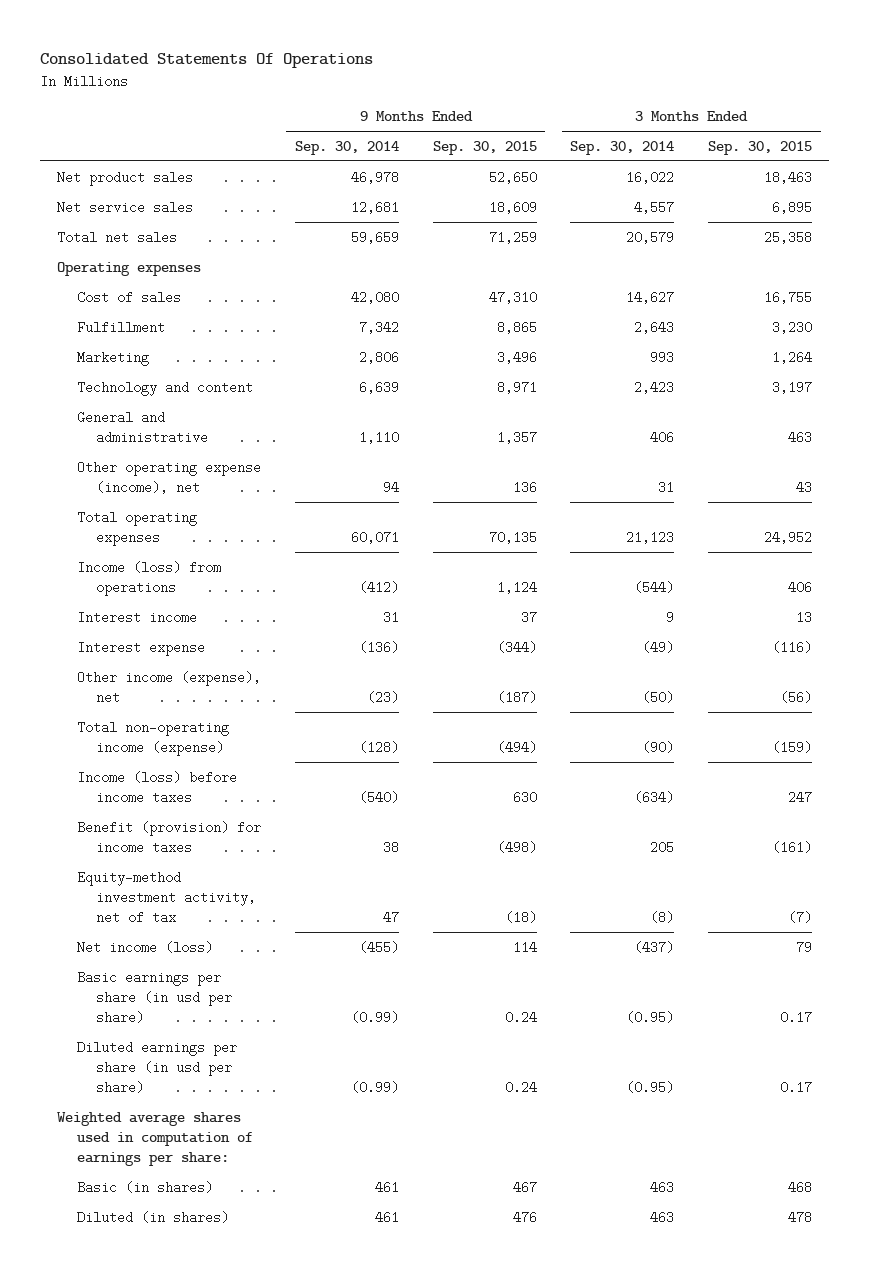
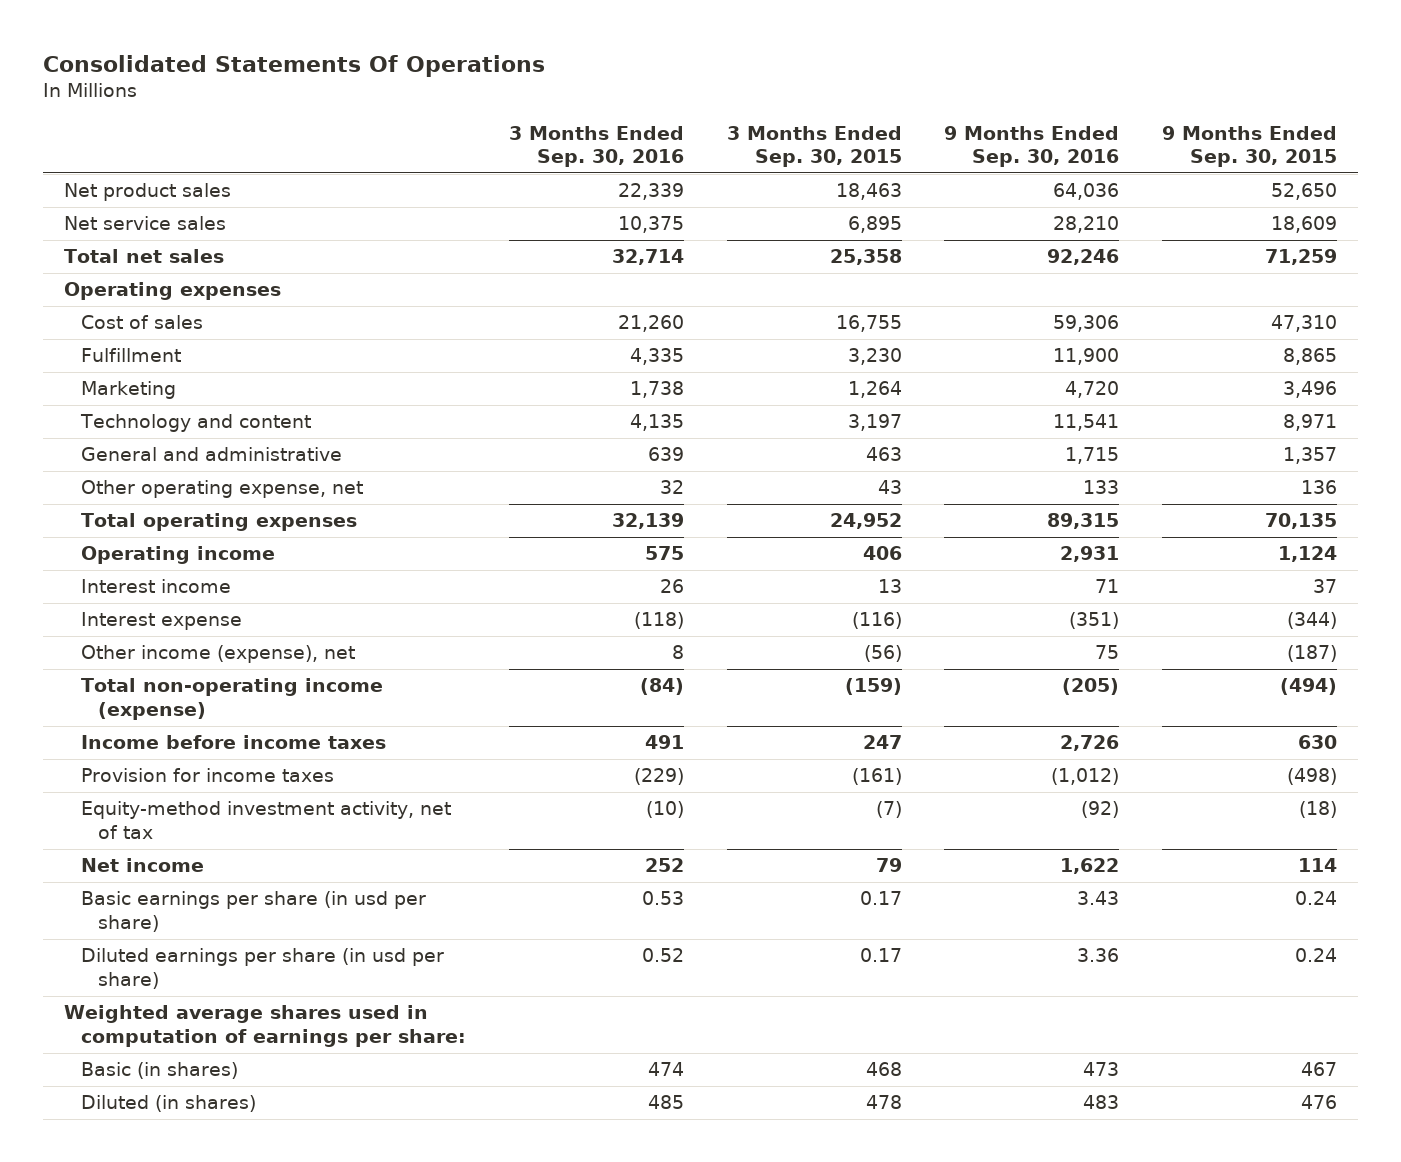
- | 9 Months Ended Sep. 30, 2014 | 9 Months Ended Sep. 30, 2015 | 3 Months Ended Sep. 30, 2014 | 3 Months Ended Sep. 30, 2015
+ | 3 Months Ended Sep. 30, 2016 | 3 Months Ended Sep. 30, 2015 | 9 Months Ended Sep. 30, 2016 | 9 Months Ended Sep. 30, 2015
- Other operating expense (income), net | 94 | 136 | 31 | 43
+ Other operating expense, net | 32 | 43 | 133 | 136
- Income (loss) from operations | (412) | 1,124 | (544) | 406
+ Operating income | 575 | 406 | 2,931 | 1,124
- Income (loss) before income taxes | (540) | 630 | (634) | 247
- Benefit (provision) for income taxes | 38 | (498) | 205 | (161)
+ Income before income taxes | 491 | 247 | 2,726 | 630
+ Provision for income taxes | (229) | (161) | (1,012) | (498)
- Net income (loss) | (455) | 114 | (437) | 79
+ Net income | 252 | 79 | 1,622 | 114

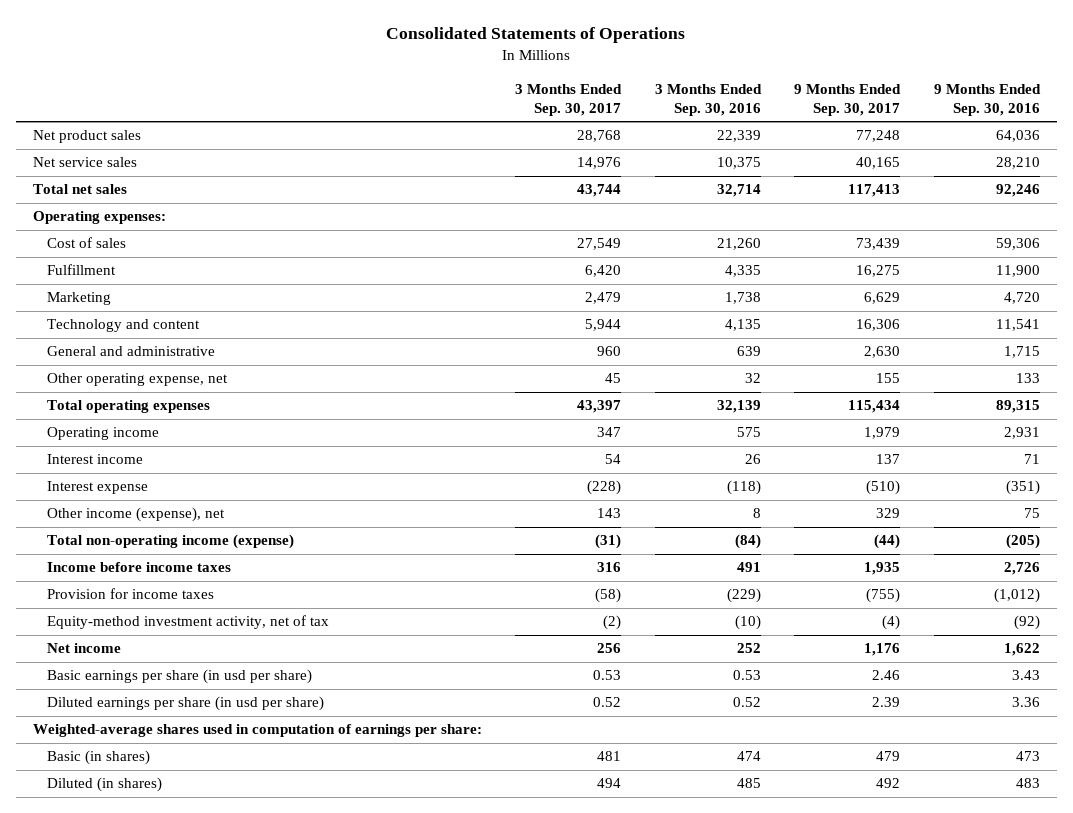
- Consolidated Statements Of Operations
+ Consolidated Statements of Operations
- | 3 Months Ended Sep. 30, 2016 | 3 Months Ended Sep. 30, 2015 | 9 Months Ended Sep. 30, 2016 | 9 Months Ended Sep. 30, 2015
+ | 3 Months Ended Sep. 30, 2017 | 3 Months Ended Sep. 30, 2016 | 9 Months Ended Sep. 30, 2017 | 9 Months Ended Sep. 30, 2016
- Operating expenses
+ Operating expenses:
- Weighted average shares used in computation of earnings per share:
+ Weighted-average shares used in computation of earnings per share:

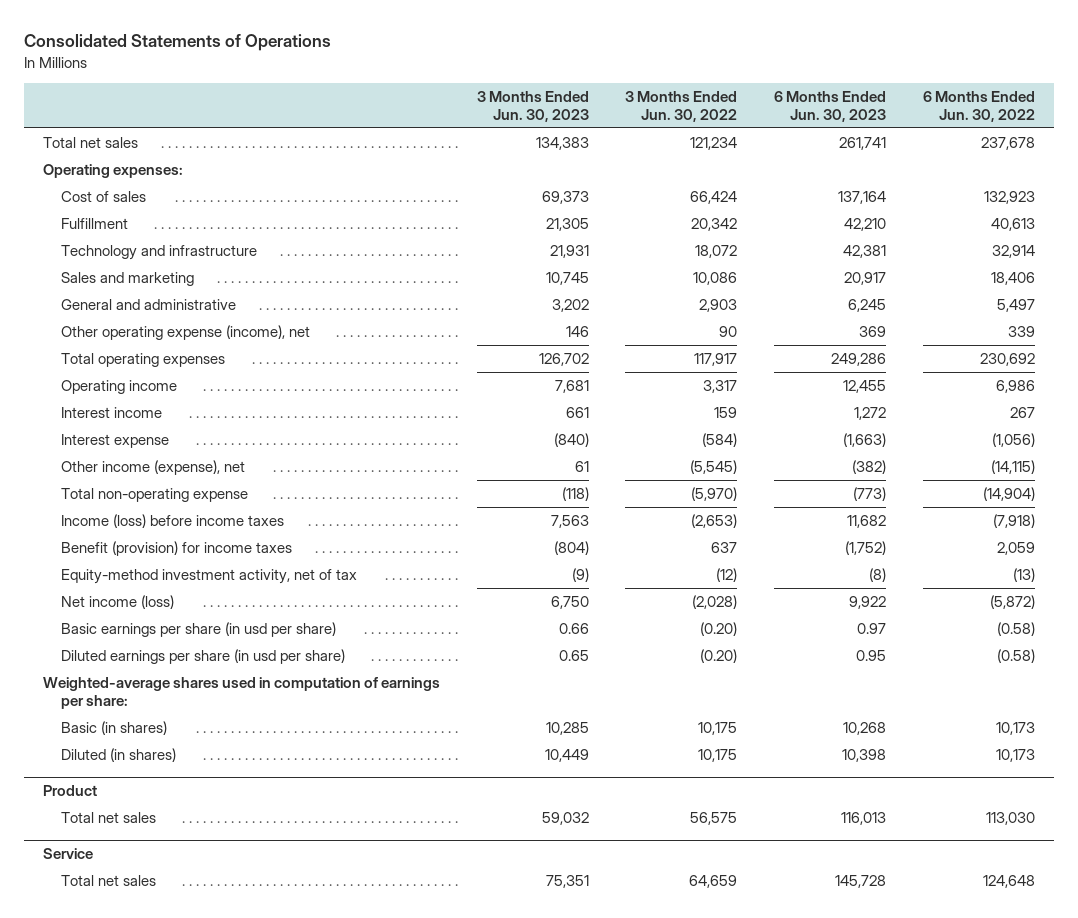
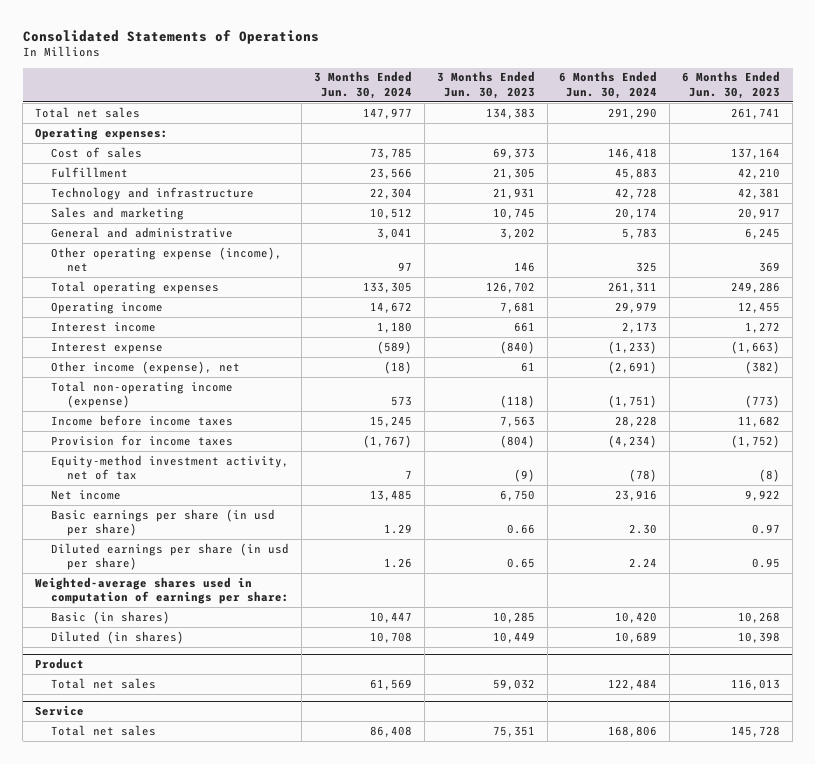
- | 3 Months Ended Jun. 30, 2023 | 3 Months Ended Jun. 30, 2022 | 6 Months Ended Jun. 30, 2023 | 6 Months Ended Jun. 30, 2022
+ | 3 Months Ended Jun. 30, 2024 | 3 Months Ended Jun. 30, 2023 | 6 Months Ended Jun. 30, 2024 | 6 Months Ended Jun. 30, 2023
- Total non-operating expense | (118) | (5,970) | (773) | (14,904)
- Income (loss) before income taxes | 7,563 | (2,653) | 11,682 | (7,918)
- Benefit (provision) for income taxes | (804) | 637 | (1,752) | 2,059
+ Total non-operating income (expense) | 573 | (118) | (1,751) | (773)
+ Income before income taxes | 15,245 | 7,563 | 28,228 | 11,682
+ Provision for income taxes | (1,767) | (804) | (4,234) | (1,752)
- Net income (loss) | 6,750 | (2,028) | 9,922 | (5,872)
+ Net income | 13,485 | 6,750 | 23,916 | 9,922

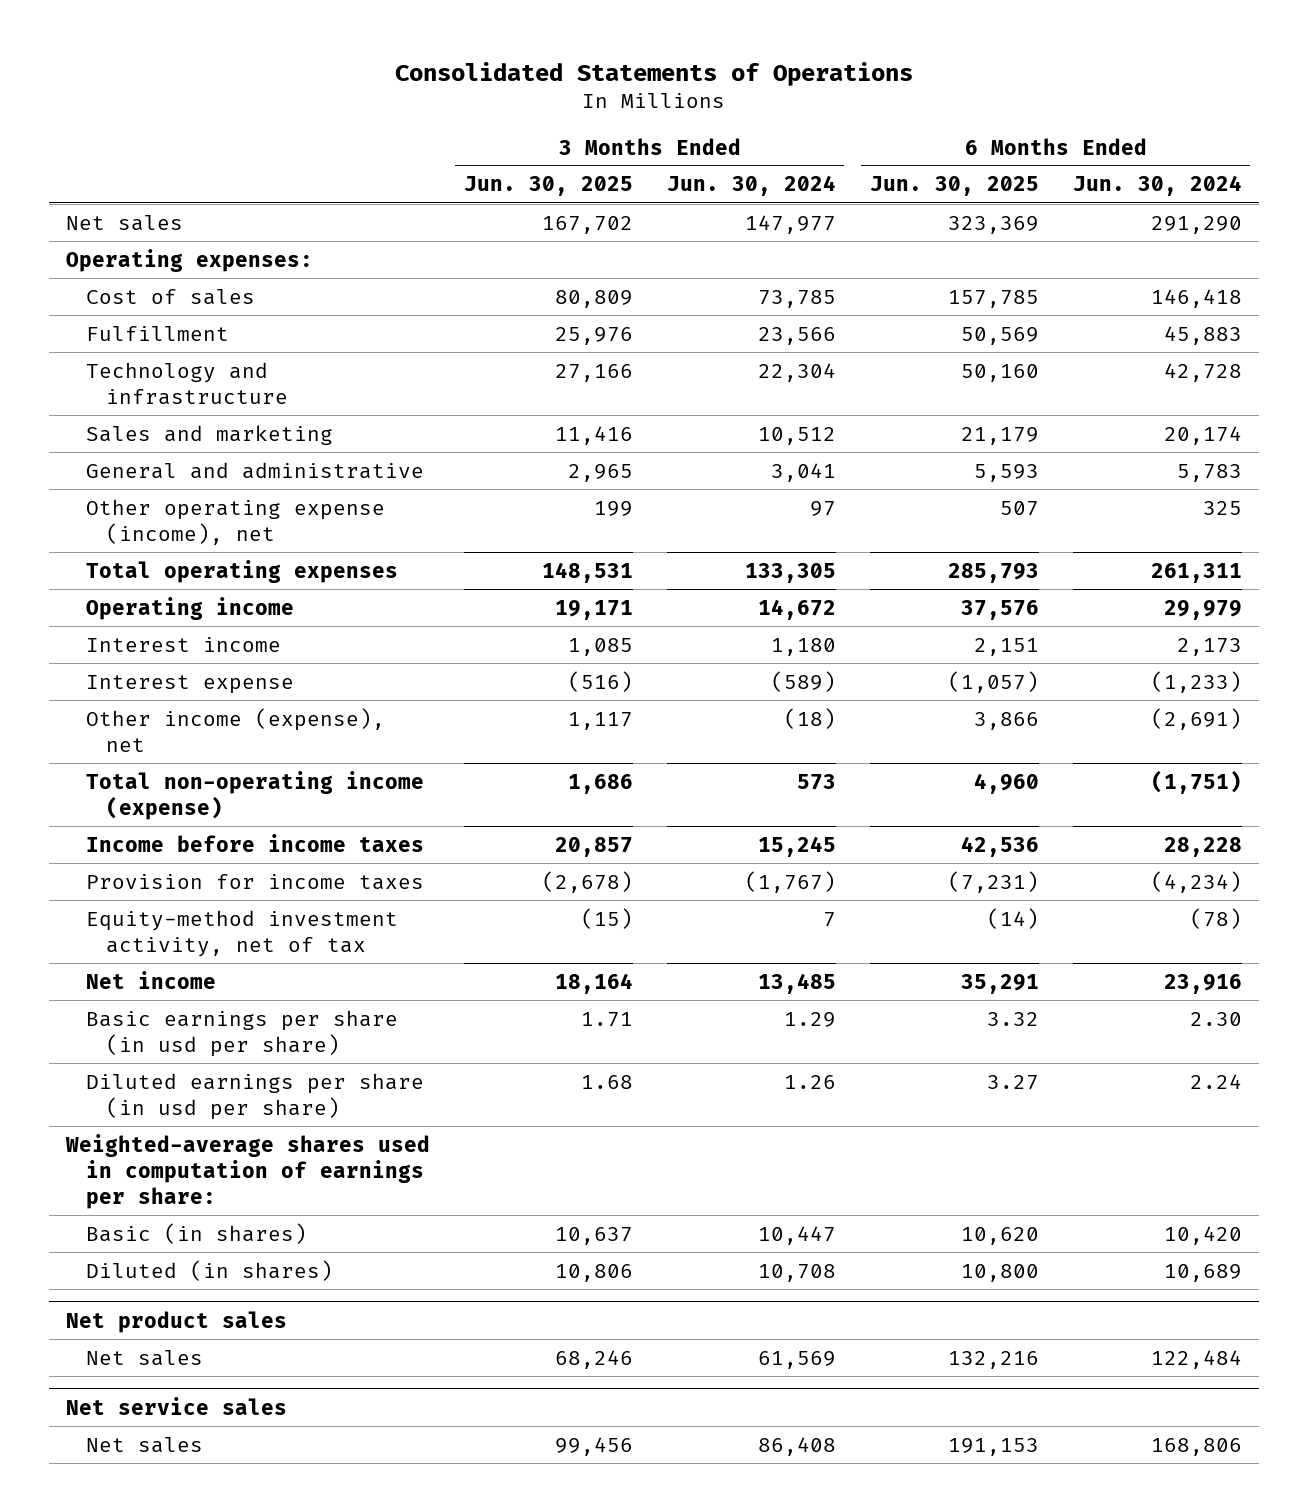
- | 3 Months Ended Jun. 30, 2024 | 3 Months Ended Jun. 30, 2023 | 6 Months Ended Jun. 30, 2024 | 6 Months Ended Jun. 30, 2023
+ | 3 Months Ended Jun. 30, 2025 | 3 Months Ended Jun. 30, 2024 | 6 Months Ended Jun. 30, 2025 | 6 Months Ended Jun. 30, 2024
- Total net sales | 147,977 | 134,383 | 291,290 | 261,741
+ Net sales | 167,702 | 147,977 | 323,369 | 291,290
- Product
- Total net sales | 61,569 | 59,032 | 122,484 | 116,013
- Service
- Total net sales | 86,408 | 75,351 | 168,806 | 145,728
+ Net product sales
+ Net sales | 68,246 | 61,569 | 132,216 | 122,484
+ Net service sales
+ Net sales | 99,456 | 86,408 | 191,153 | 168,806

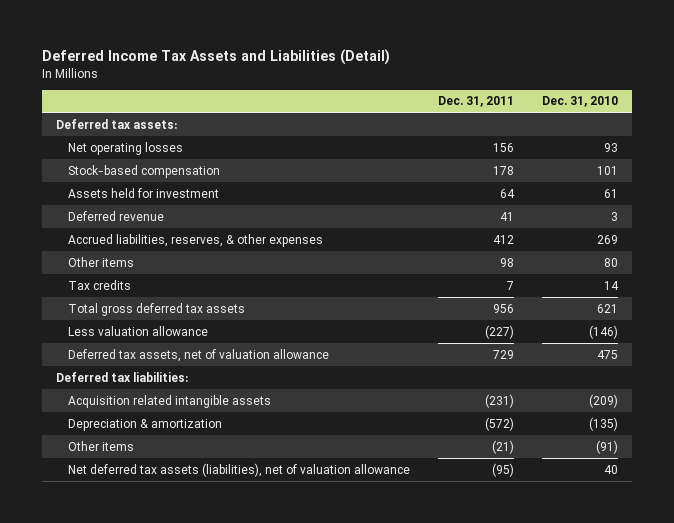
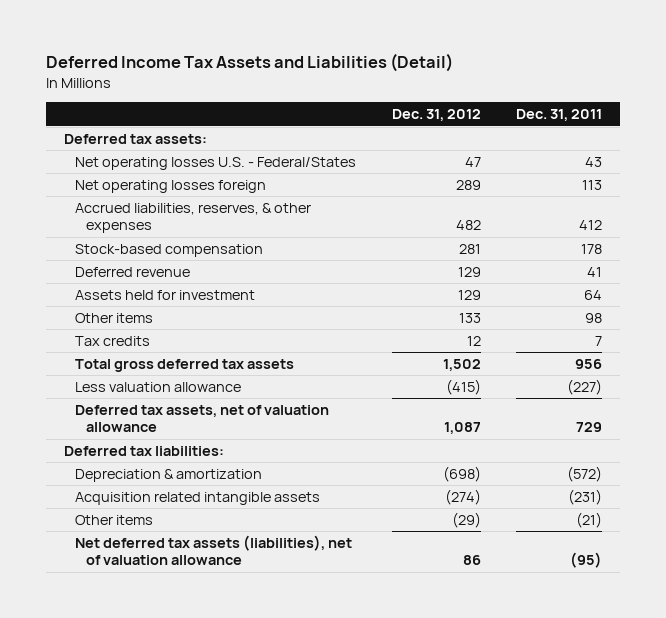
- | Dec. 31, 2011 | Dec. 31, 2010
+ | Dec. 31, 2012 | Dec. 31, 2011
- Net operating losses | 156 | 93
+ Net operating losses U.S. - Federal/States | 47 | 43
+ Net operating losses foreign | 289 | 113
moved up: Accrued liabilities, reserves, & other expenses | 482 | 412
moved down: Assets held for investment | 129 | 64
moved down: Acquisition related intangible assets | (274) | (231)

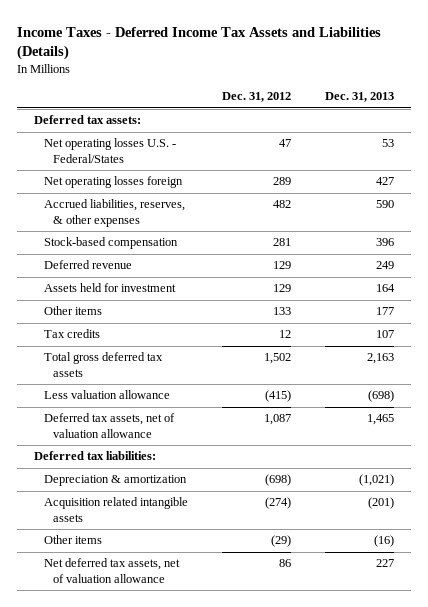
- Deferred Income Tax Assets and Liabilities (Detail)
+ Income Taxes - Deferred Income Tax Assets and Liabilities (Details)
- | Dec. 31, 2012 | Dec. 31, 2011
+ | Dec. 31, 2012 | Dec. 31, 2013
- Net deferred tax assets (liabilities), net of valuation allowance | 86 | (95)
+ Net deferred tax assets, net of valuation allowance | 86 | 227

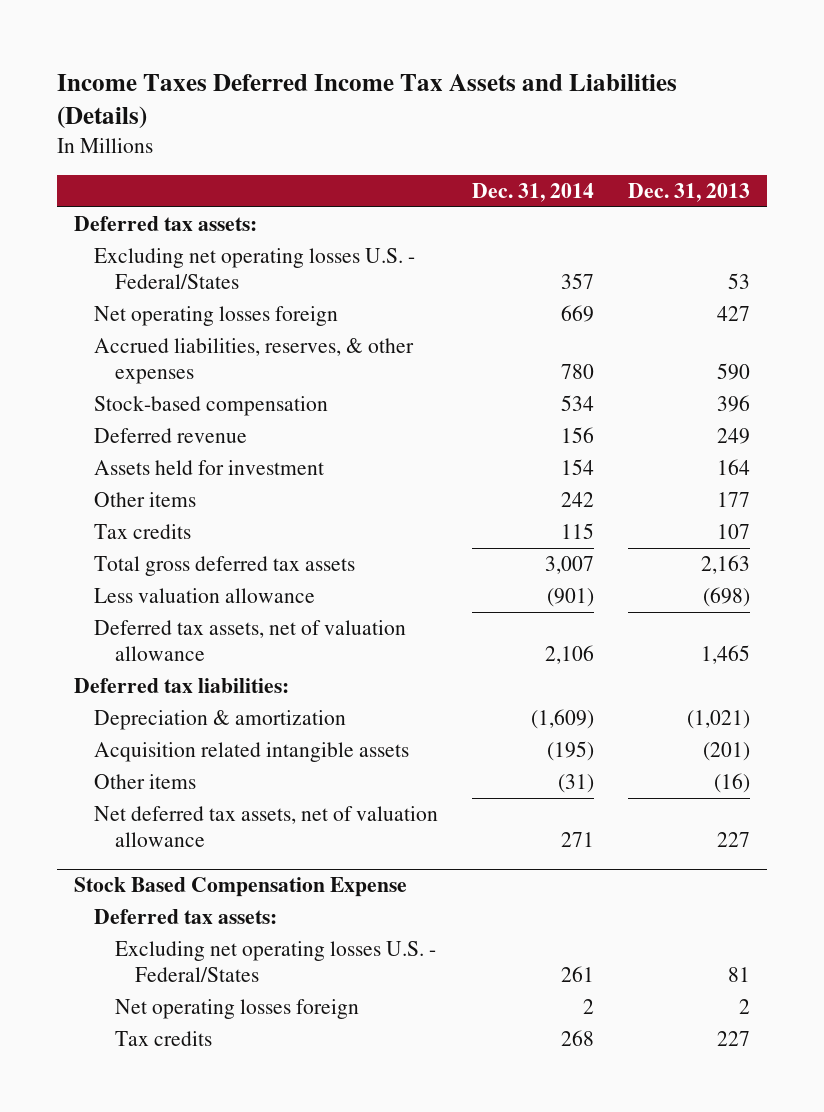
- Income Taxes - Deferred Income Tax Assets and Liabilities (Details)
+ Income Taxes Deferred Income Tax Assets and Liabilities (Details)
- | Dec. 31, 2012 | Dec. 31, 2013
+ | Dec. 31, 2014 | Dec. 31, 2013
- Net operating losses U.S. - Federal/States | 47 | 53
+ Excluding net operating losses U.S. - Federal/States | 357 | 53
+ Stock Based Compensation Expense
+ Deferred tax assets:
+ Excluding net operating losses U.S. - Federal/States | 261 | 81
+ Net operating losses foreign | 2 | 2
+ Tax credits | 268 | 227

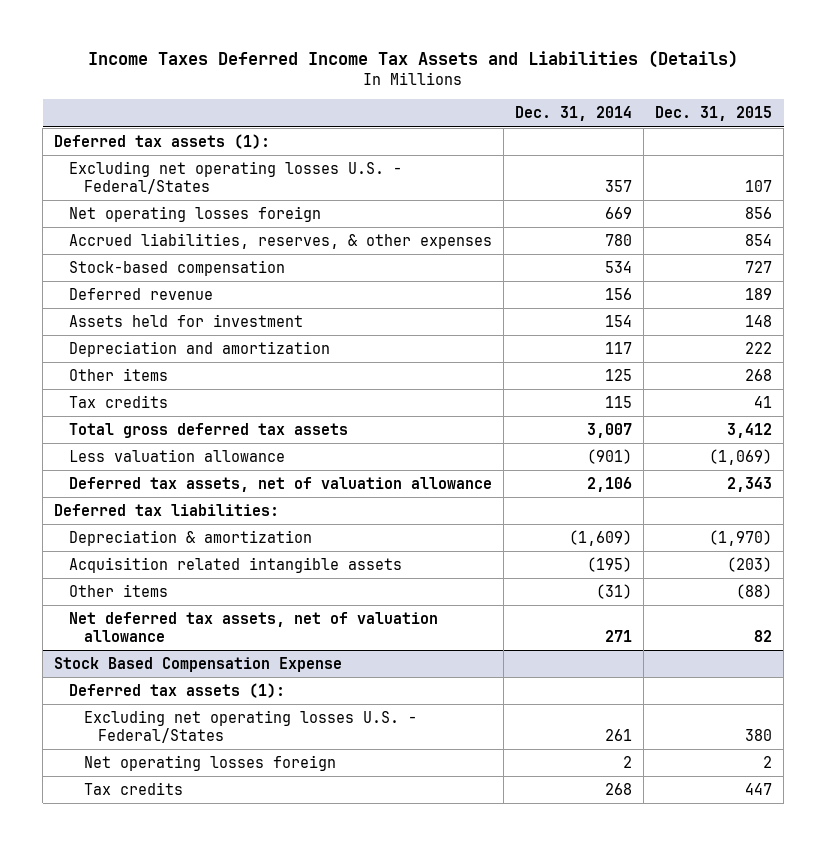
- | Dec. 31, 2014 | Dec. 31, 2013
+ | Dec. 31, 2014 | Dec. 31, 2015
- Deferred tax assets:
+ Deferred tax assets (1):
- Other items | 242 | 177
+ Depreciation and amortization | 117 | 222
+ Other items | 125 | 268
@ Stock Based Compensation Expense
- Deferred tax assets:
+ Deferred tax assets (1):

